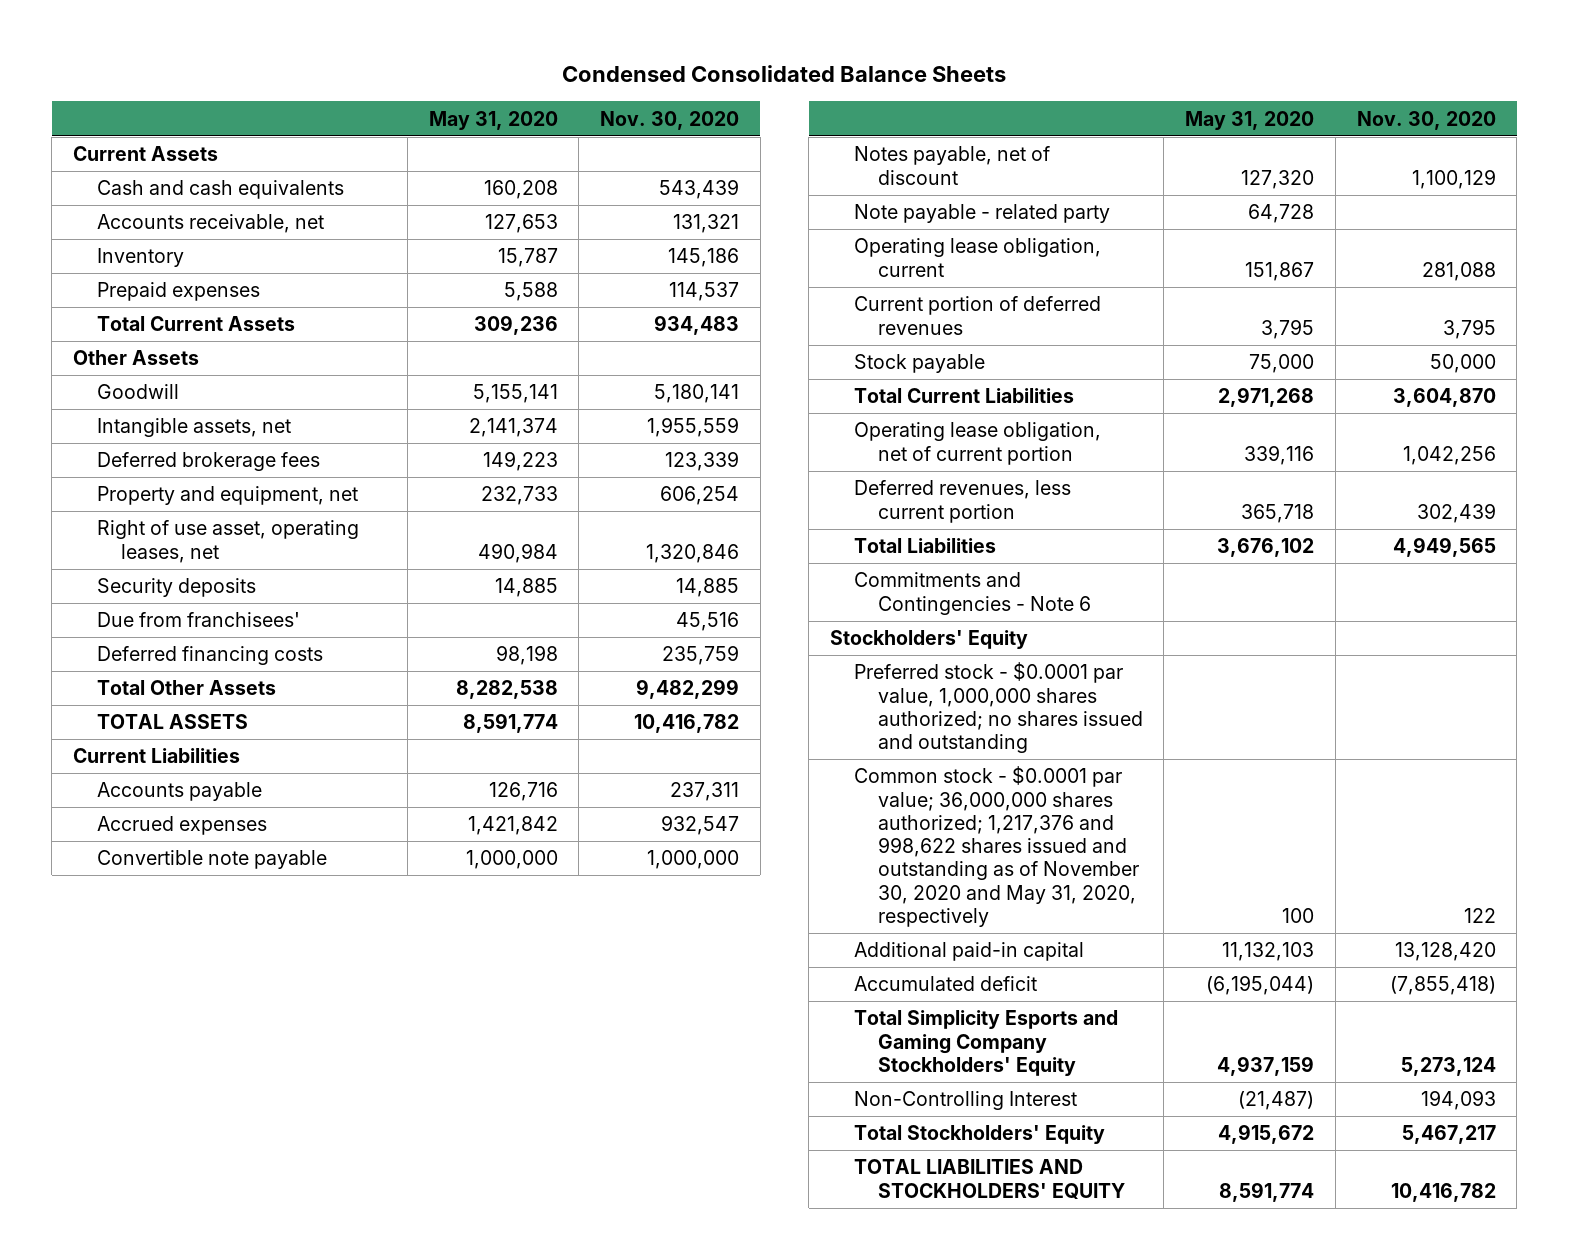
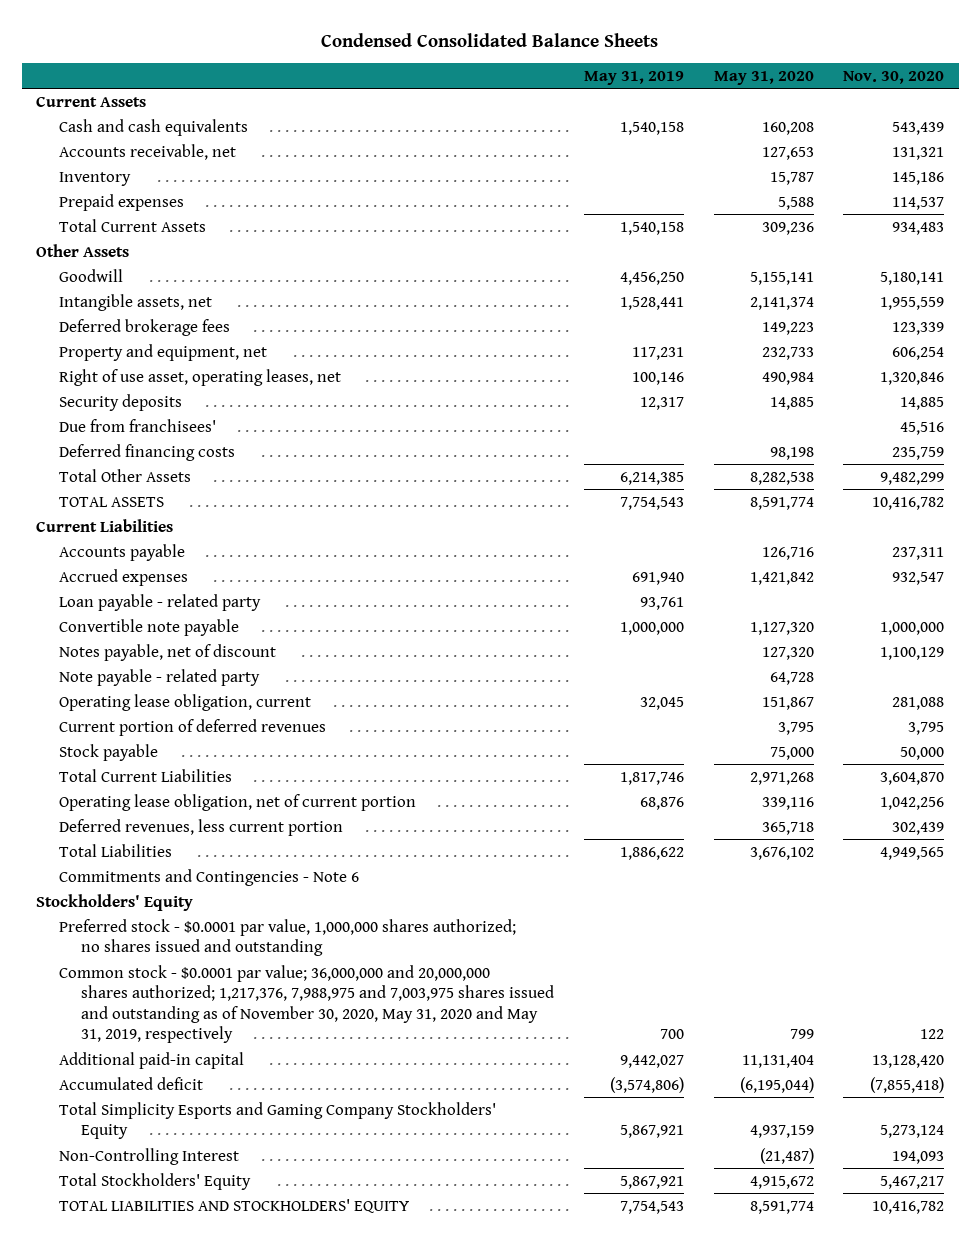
- | May 31, 2020 | Nov. 30, 2020
+ | May 31, 2019 | May 31, 2020 | Nov. 30, 2020
- Convertible note payable | 1,000,000 | 1,000,000
+ Loan payable - related party | 93,761 | |
+ Convertible note payable | 1,000,000 | 1,127,320 | 1,000,000
- Common stock - $0.0001 par value; 36,000,000 shares authorized; 1,217,376 and 998,622 shares issued and outstanding as of November 30, 2020 and May 31, 2020, respectively | 100 | 122
- Additional paid-in capital | 11,132,103 | 13,128,420
+ Common stock - $0.0001 par value; 36,000,000 and 20,000,000 shares authorized; 1,217,376, 7,988,975 and 7,003,975 shares issued and outstanding as of November 30, 2020, May 31, 2020 and May 31, 2019, respectively | 700 | 799 | 122
+ Additional paid-in capital | 9,442,027 | 11,131,404 | 13,128,420

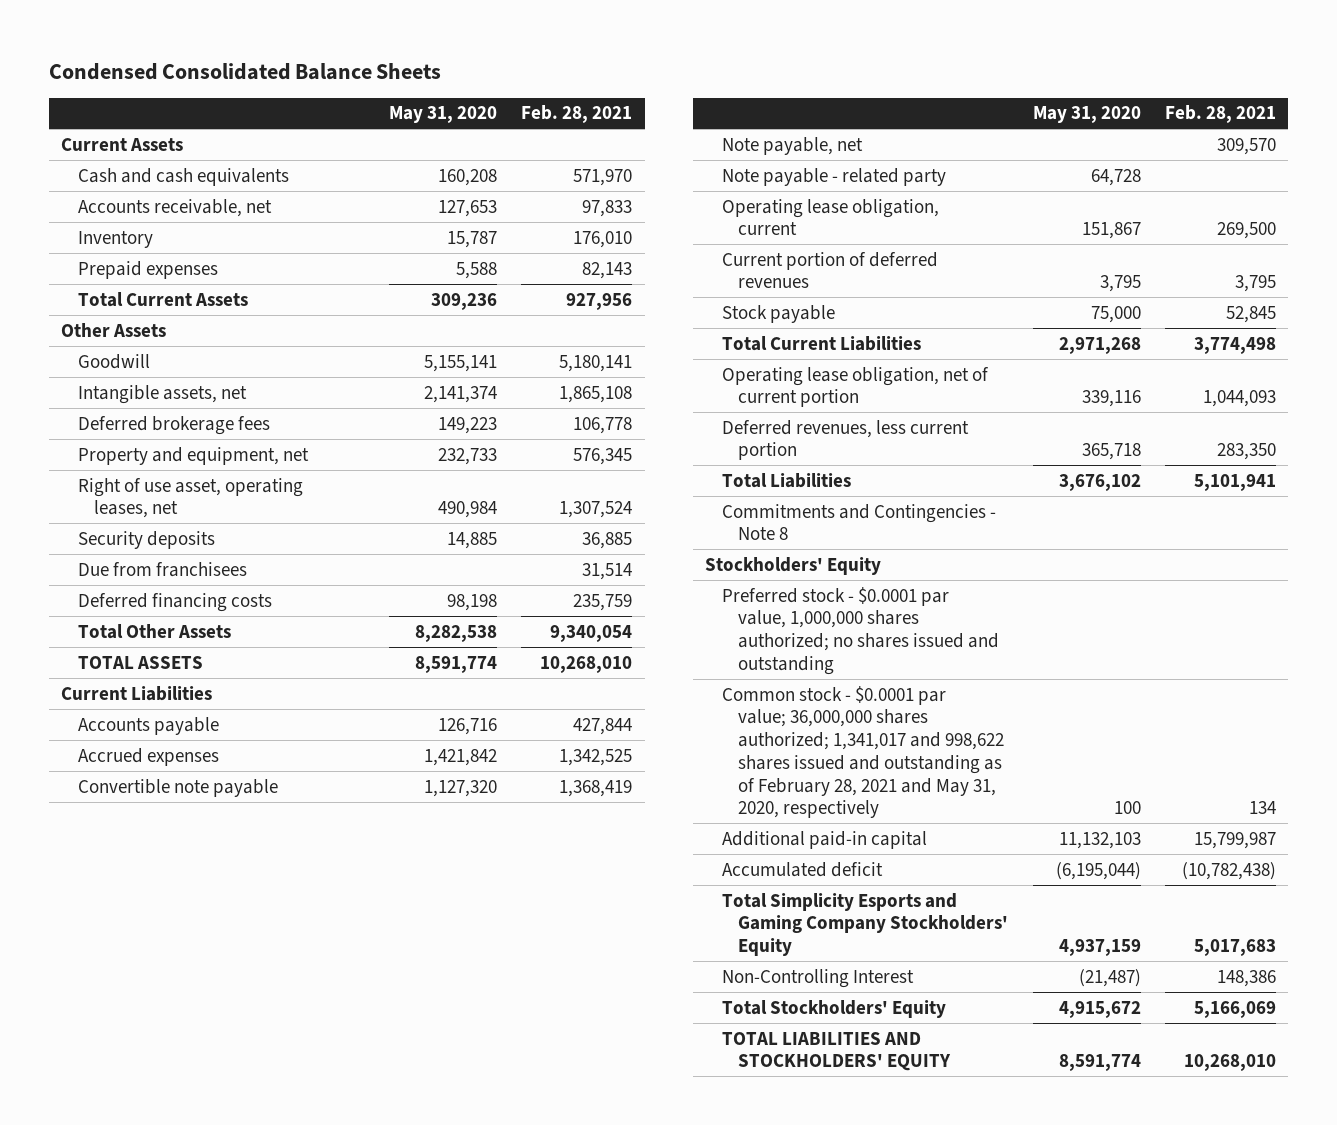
- | May 31, 2019 | May 31, 2020 | Nov. 30, 2020
+ | May 31, 2020 | Feb. 28, 2021
- Due from franchisees' | | | 45,516
+ Due from franchisees | | 31,514
- Loan payable - related party | 93,761 | |
- Notes payable, net of discount | | 127,320 | 1,100,129
+ Note payable, net | | 309,570
- Commitments and Contingencies - Note 6
+ Commitments and Contingencies - Note 8
- Common stock - $0.0001 par value; 36,000,000 and 20,000,000 shares authorized; 1,217,376, 7,988,975 and 7,003,975 shares issued and outstanding as of November 30, 2020, May 31, 2020 and May 31, 2019, respectively | 700 | 799 | 122
- Additional paid-in capital | 9,442,027 | 11,131,404 | 13,128,420
+ Common stock - $0.0001 par value; 36,000,000 shares authorized; 1,341,017 and 998,622 shares issued and outstanding as of February 28, 2021 and May 31, 2020, respectively | 100 | 134
+ Additional paid-in capital | 11,132,103 | 15,799,987

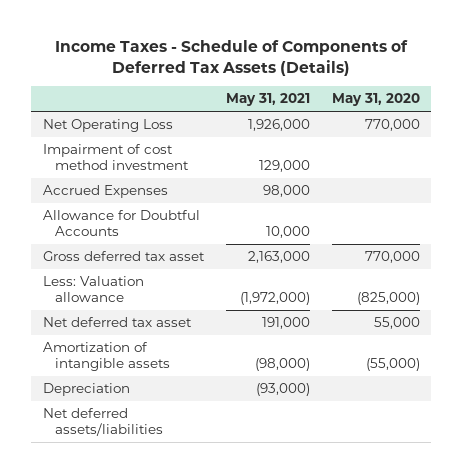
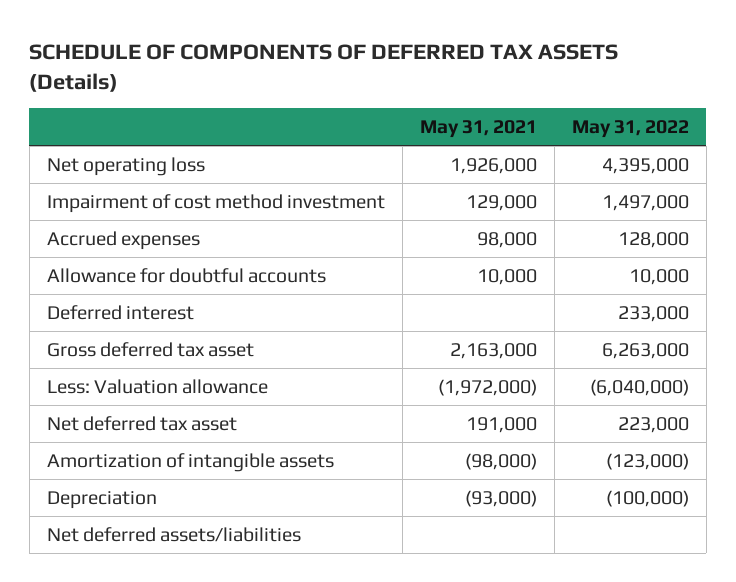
- Income Taxes - Schedule of Components of Deferred Tax Assets (Details)
+ SCHEDULE OF COMPONENTS OF DEFERRED TAX ASSETS (Details)
- | May 31, 2021 | May 31, 2020
+ | May 31, 2021 | May 31, 2022
- Net Operating Loss | 1,926,000 | 770,000
+ Net operating loss | 1,926,000 | 4,395,000
- Accrued Expenses | 98,000 |
- Allowance for Doubtful Accounts | 10,000 |
+ Accrued expenses | 98,000 | 128,000
+ Allowance for doubtful accounts | 10,000 | 10,000
+ Deferred interest | | 233,000

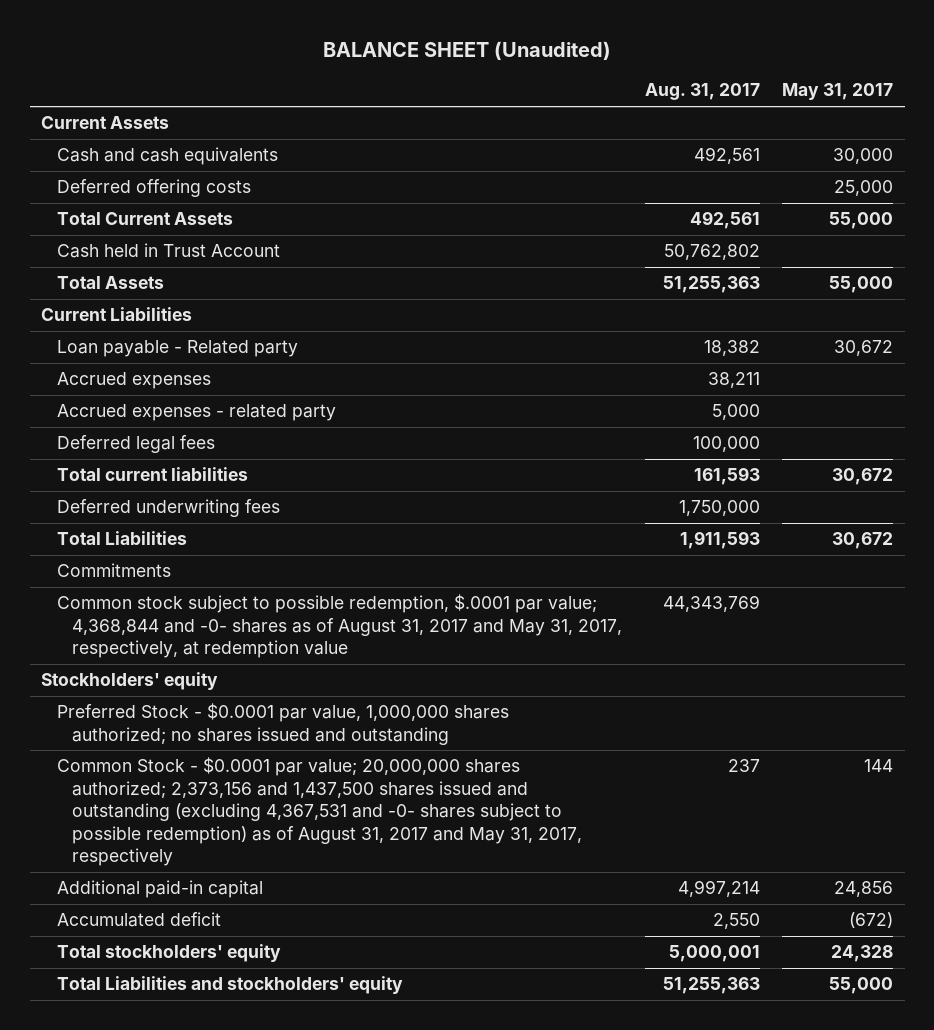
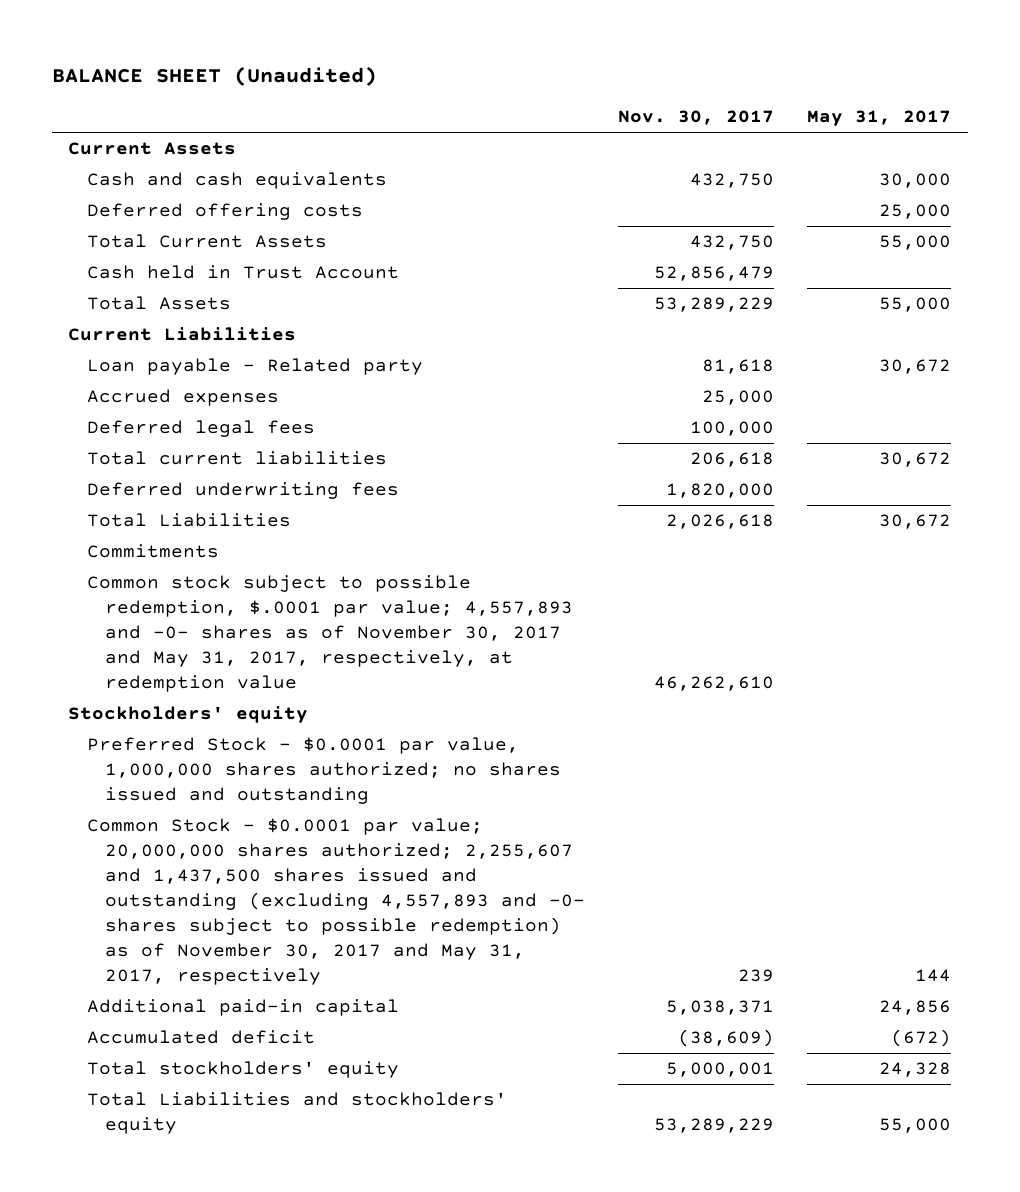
- | Aug. 31, 2017 | May 31, 2017
+ | Nov. 30, 2017 | May 31, 2017
- Accrued expenses - related party | 5,000 |
- Common stock subject to possible redemption, $.0001 par value; 4,368,844 and -0- shares as of August 31, 2017 and May 31, 2017, respectively, at redemption value | 44,343,769 |
+ Common stock subject to possible redemption, $.0001 par value; 4,557,893 and -0- shares as of November 30, 2017 and May 31, 2017, respectively, at redemption value | 46,262,610 |
- Common Stock - $0.0001 par value; 20,000,000 shares authorized; 2,373,156 and 1,437,500 shares issued and outstanding (excluding 4,367,531 and -0- shares subject to possible redemption) as of August 31, 2017 and May 31, 2017, respectively | 237 | 144
+ Common Stock - $0.0001 par value; 20,000,000 shares authorized; 2,255,607 and 1,437,500 shares issued and outstanding (excluding 4,557,893 and -0- shares subject to possible redemption) as of November 30, 2017 and May 31, 2017, respectively | 239 | 144

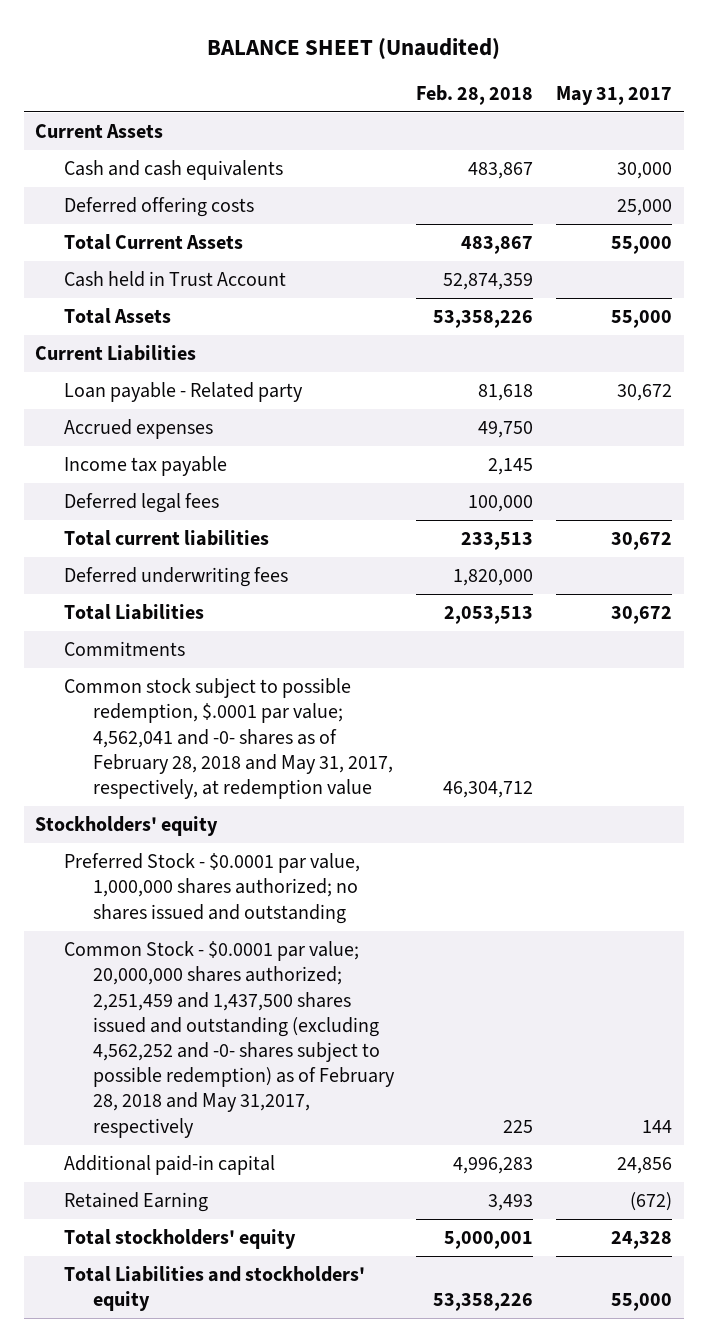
- | Nov. 30, 2017 | May 31, 2017
+ | Feb. 28, 2018 | May 31, 2017
+ Income tax payable | 2,145 |
- Common stock subject to possible redemption, $.0001 par value; 4,557,893 and -0- shares as of November 30, 2017 and May 31, 2017, respectively, at redemption value | 46,262,610 |
+ Common stock subject to possible redemption, $.0001 par value; 4,562,041 and -0- shares as of February 28, 2018 and May 31, 2017, respectively, at redemption value | 46,304,712 |
- Common Stock - $0.0001 par value; 20,000,000 shares authorized; 2,255,607 and 1,437,500 shares issued and outstanding (excluding 4,557,893 and -0- shares subject to possible redemption) as of November 30, 2017 and May 31, 2017, respectively | 239 | 144
+ Common Stock - $0.0001 par value; 20,000,000 shares authorized; 2,251,459 and 1,437,500 shares issued and outstanding (excluding 4,562,252 and -0- shares subject to possible redemption) as of February 28, 2018 and May 31,2017, respectively | 225 | 144
- Accumulated deficit | (38,609) | (672)
+ Retained Earning | 3,493 | (672)

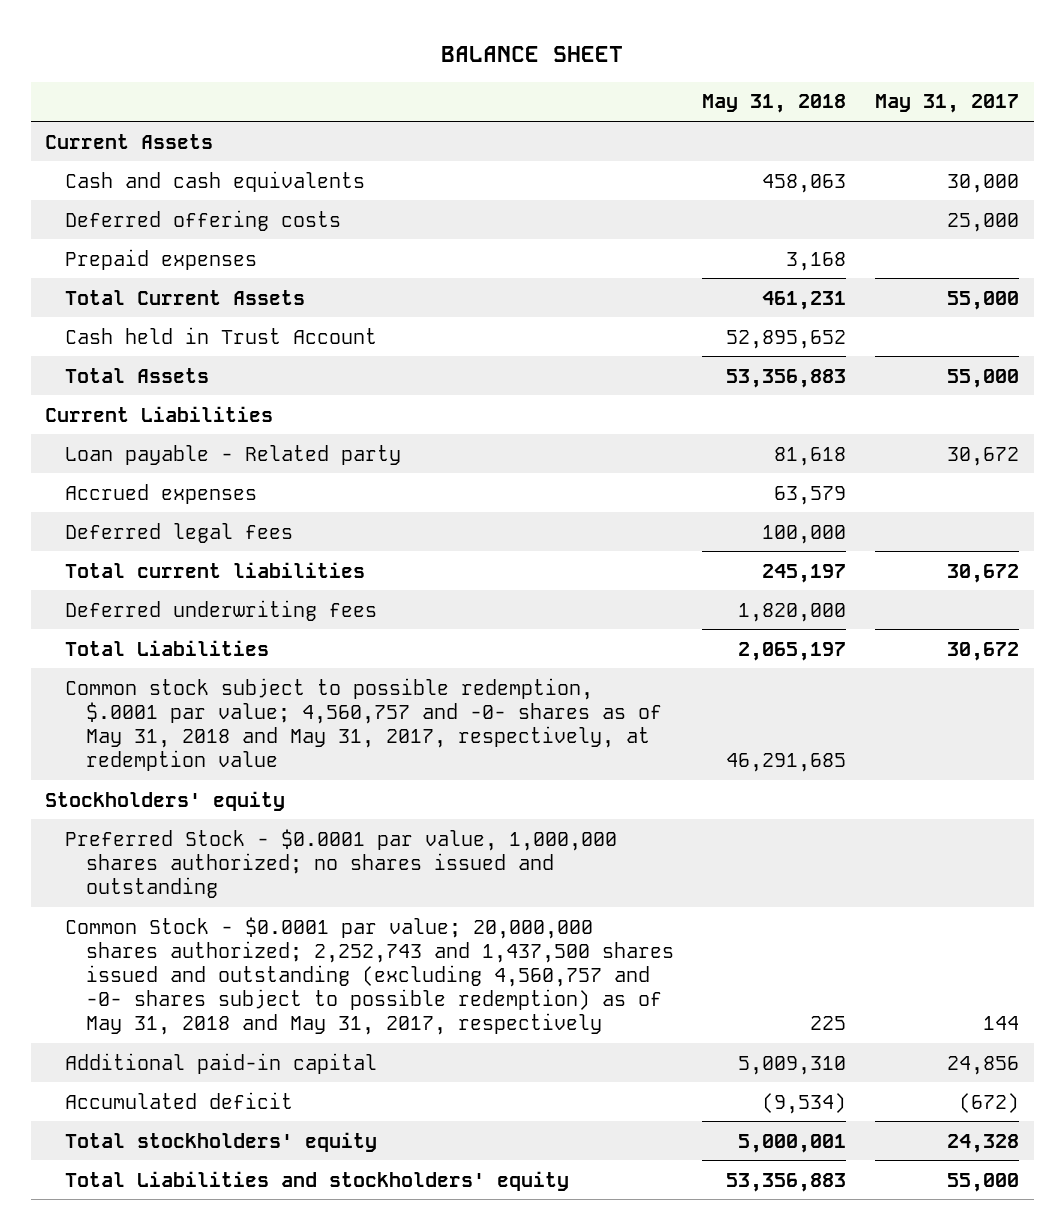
- BALANCE SHEET (Unaudited)
+ BALANCE SHEET
- | Feb. 28, 2018 | May 31, 2017
+ | May 31, 2018 | May 31, 2017
+ Prepaid expenses | 3,168 |
- Income tax payable | 2,145 |
- Commitments
- Common stock subject to possible redemption, $.0001 par value; 4,562,041 and -0- shares as of February 28, 2018 and May 31, 2017, respectively, at redemption value | 46,304,712 |
+ Common stock subject to possible redemption, $.0001 par value; 4,560,757 and -0- shares as of May 31, 2018 and May 31, 2017, respectively, at redemption value | 46,291,685 |
- Common Stock - $0.0001 par value; 20,000,000 shares authorized; 2,251,459 and 1,437,500 shares issued and outstanding (excluding 4,562,252 and -0- shares subject to possible redemption) as of February 28, 2018 and May 31,2017, respectively | 225 | 144
+ Common Stock - $0.0001 par value; 20,000,000 shares authorized; 2,252,743 and 1,437,500 shares issued and outstanding (excluding 4,560,757 and -0- shares subject to possible redemption) as of May 31, 2018 and May 31, 2017, respectively | 225 | 144
- Retained Earning | 3,493 | (672)
+ Accumulated deficit | (9,534) | (672)

